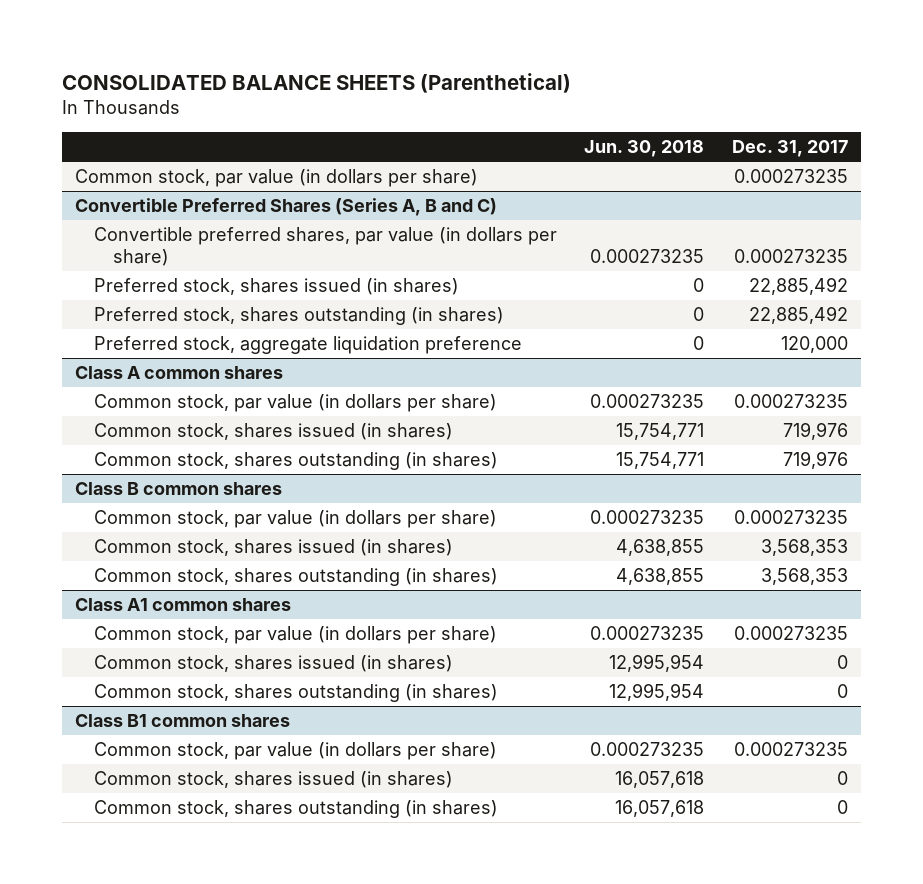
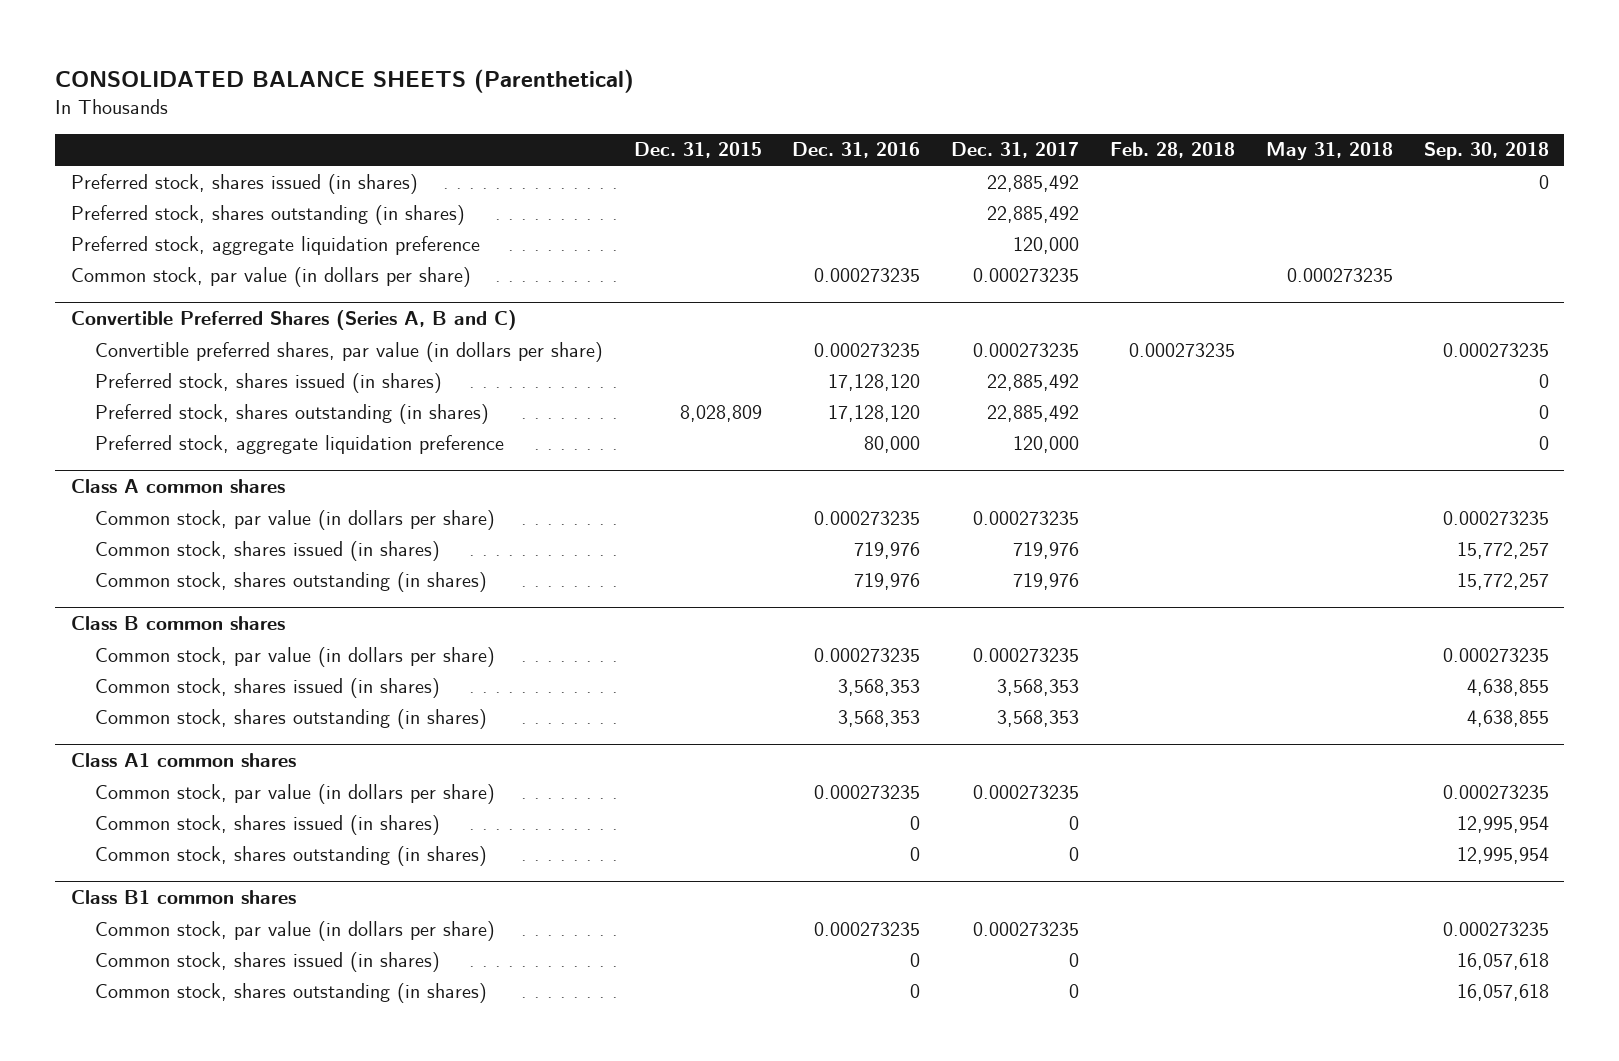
- | Jun. 30, 2018 | Dec. 31, 2017
+ | Dec. 31, 2015 | Dec. 31, 2016 | Dec. 31, 2017 | Feb. 28, 2018 | May 31, 2018 | Sep. 30, 2018
+ Preferred stock, shares issued (in shares) | | | 22,885,492 | | | 0
+ Preferred stock, shares outstanding (in shares) | | | 22,885,492 | | |
+ Preferred stock, aggregate liquidation preference | | | 120,000 | | |

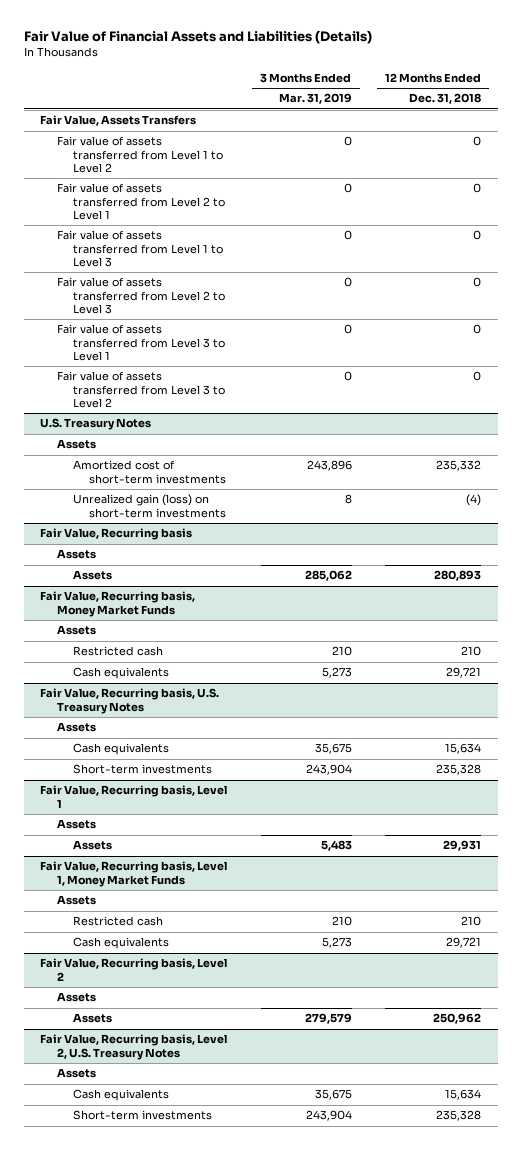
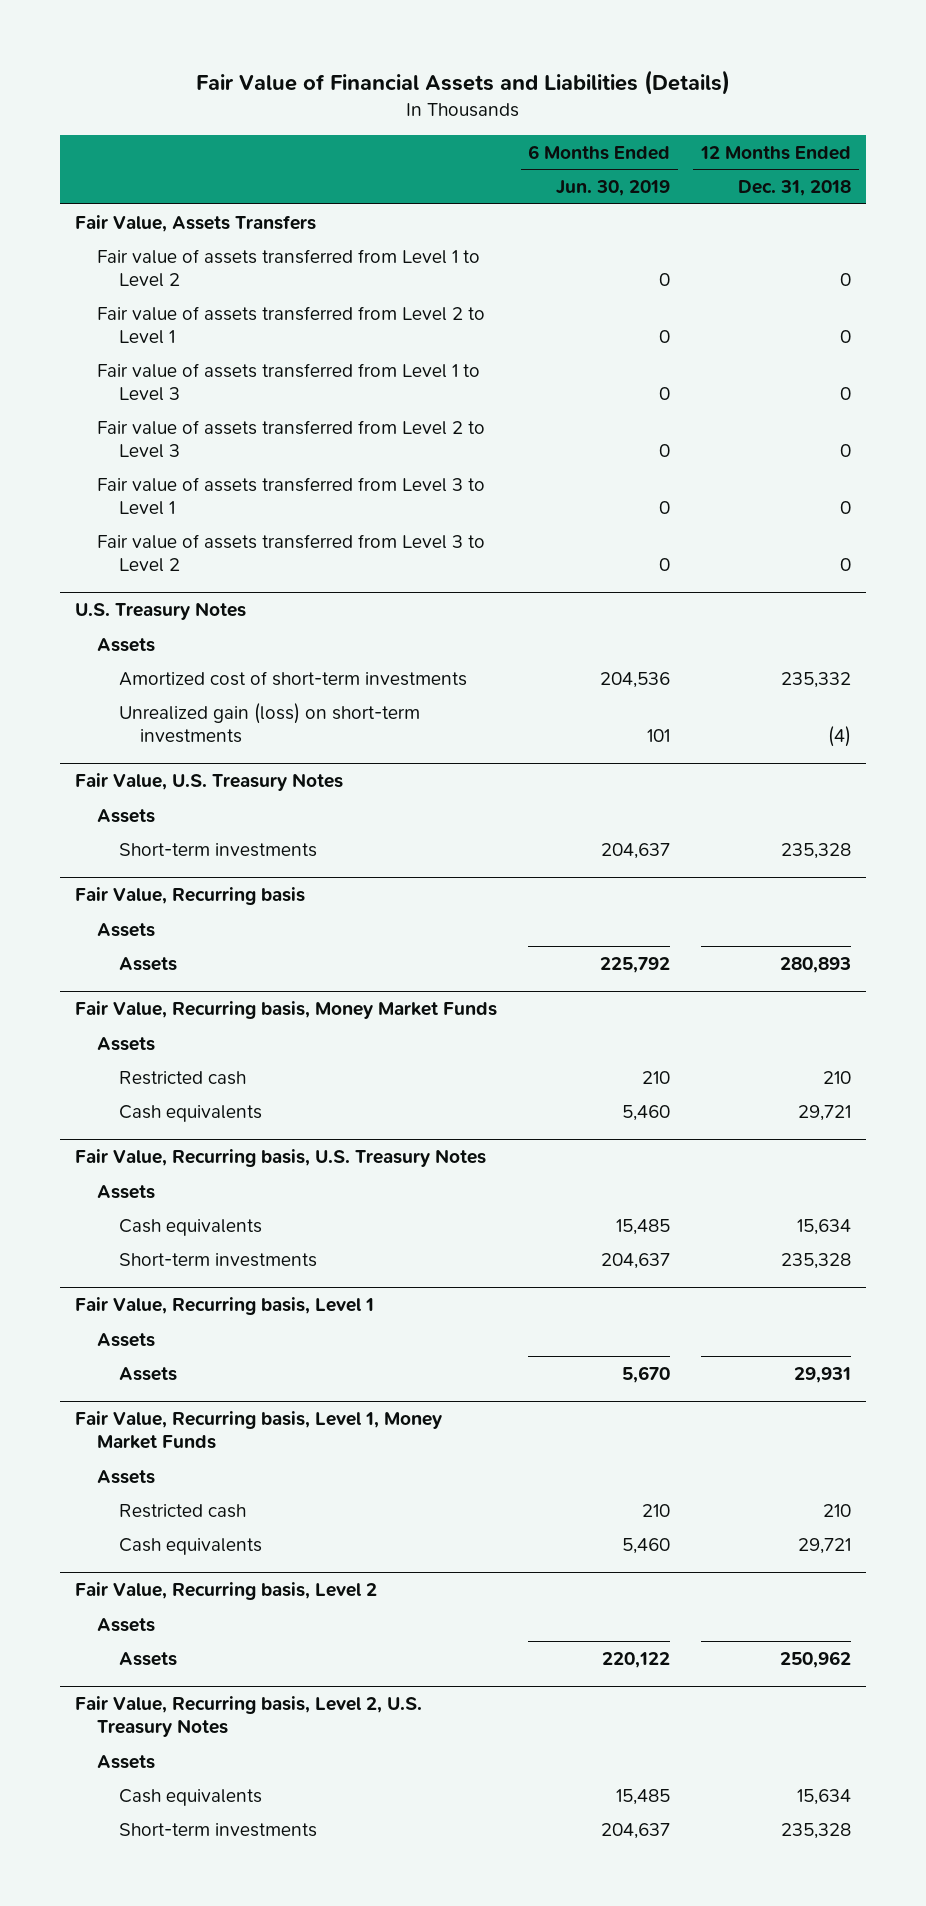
- | 3 Months Ended Mar. 31, 2019 | 12 Months Ended Dec. 31, 2018
+ | 6 Months Ended Jun. 30, 2019 | 12 Months Ended Dec. 31, 2018
+ Fair Value, U.S. Treasury Notes
+ Assets
+ Short-term investments | 204,637 | 235,328

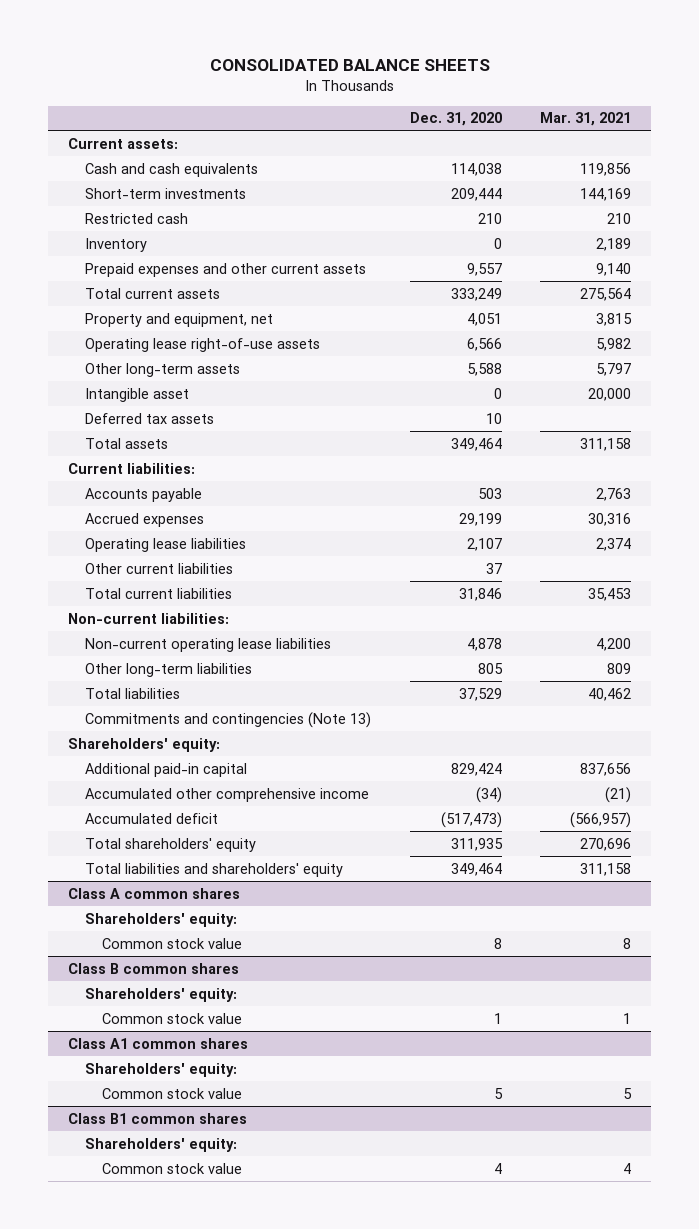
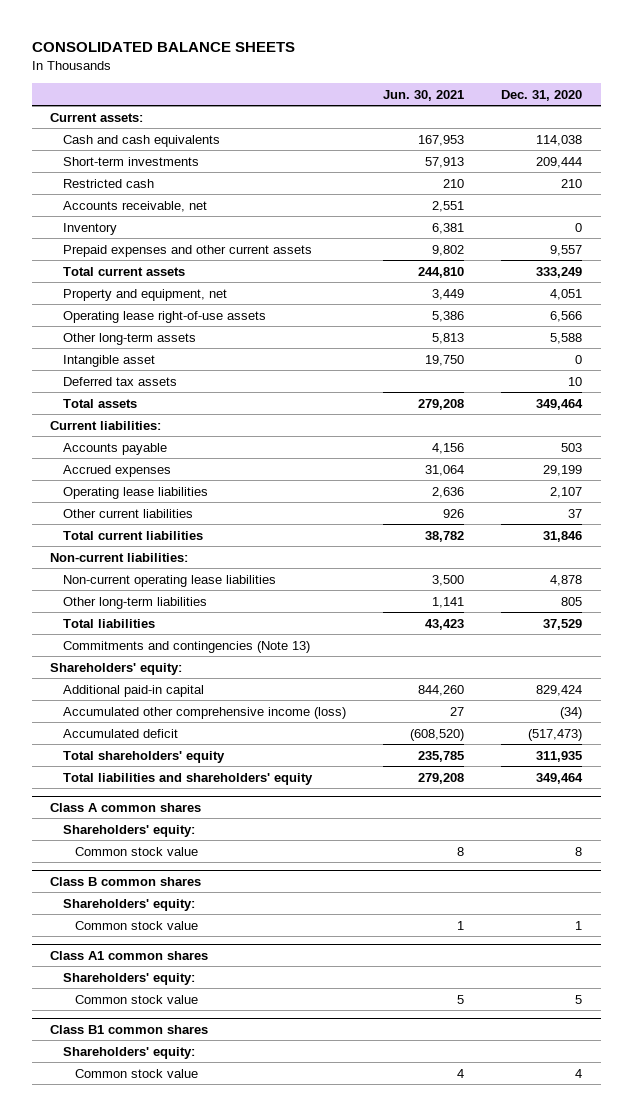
- | Dec. 31, 2020 | Mar. 31, 2021
+ | Jun. 30, 2021 | Dec. 31, 2020
+ Accounts receivable, net | 2,551 |
- Accumulated other comprehensive income | (34) | (21)
+ Accumulated other comprehensive income (loss) | 27 | (34)

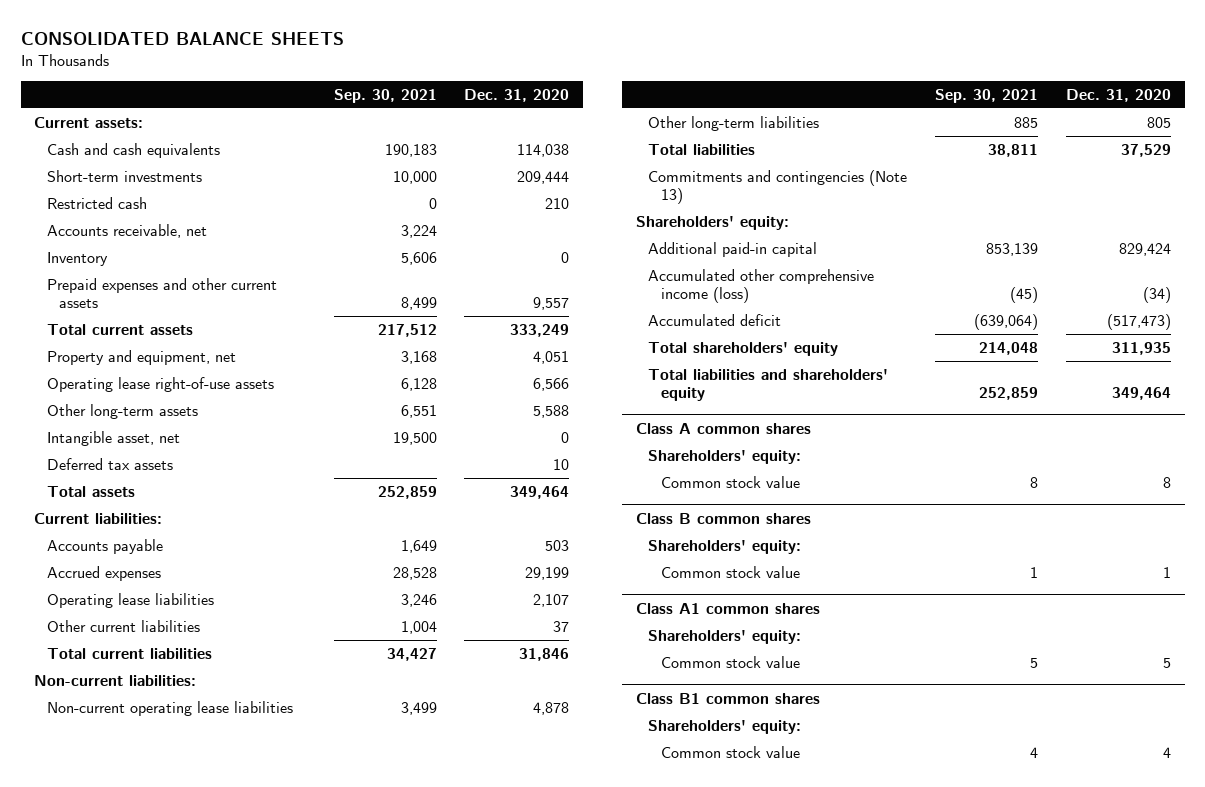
- | Jun. 30, 2021 | Dec. 31, 2020
+ | Sep. 30, 2021 | Dec. 31, 2020
- Intangible asset | 19,750 | 0
+ Intangible asset, net | 19,500 | 0

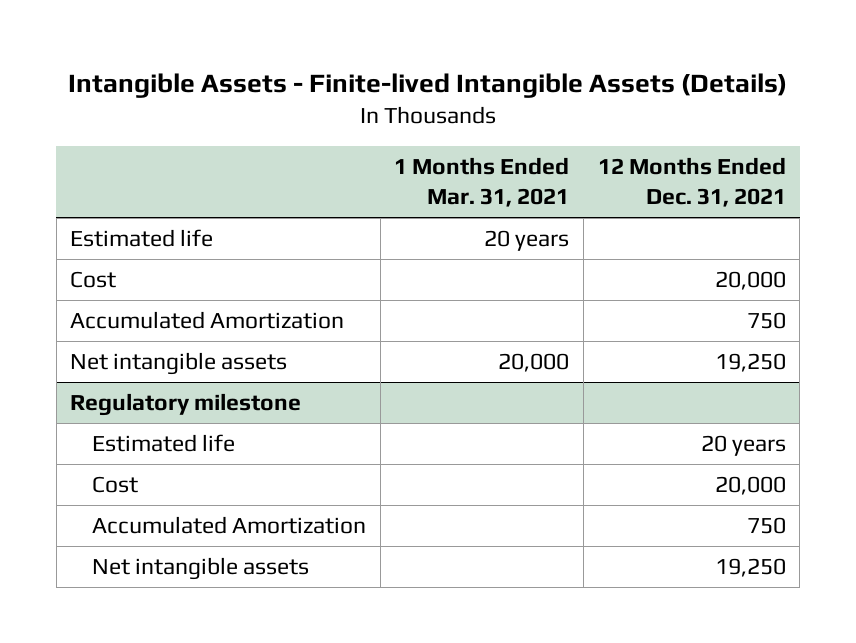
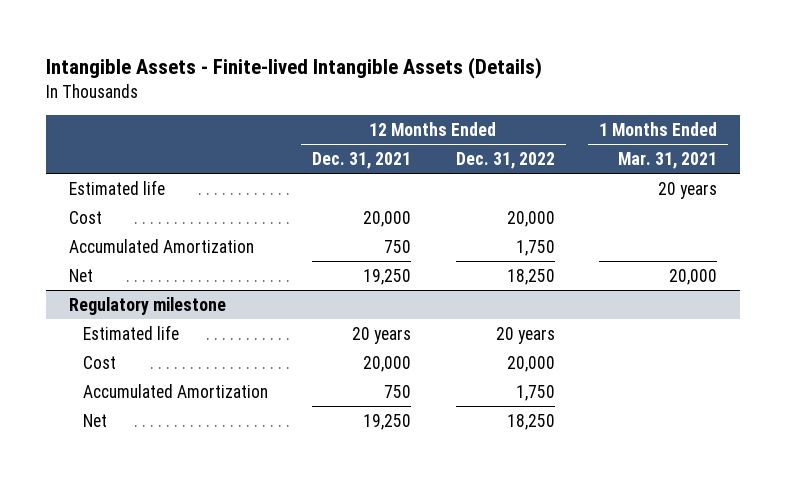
- | 1 Months Ended Mar. 31, 2021 | 12 Months Ended Dec. 31, 2021
+ | 12 Months Ended Dec. 31, 2021 | 12 Months Ended Dec. 31, 2022 | 1 Months Ended Mar. 31, 2021
- Net intangible assets | 20,000 | 19,250
+ Net | 19,250 | 18,250 | 20,000
@ Regulatory milestone
- Net intangible assets | | 19,250
+ Net | 19,250 | 18,250 |

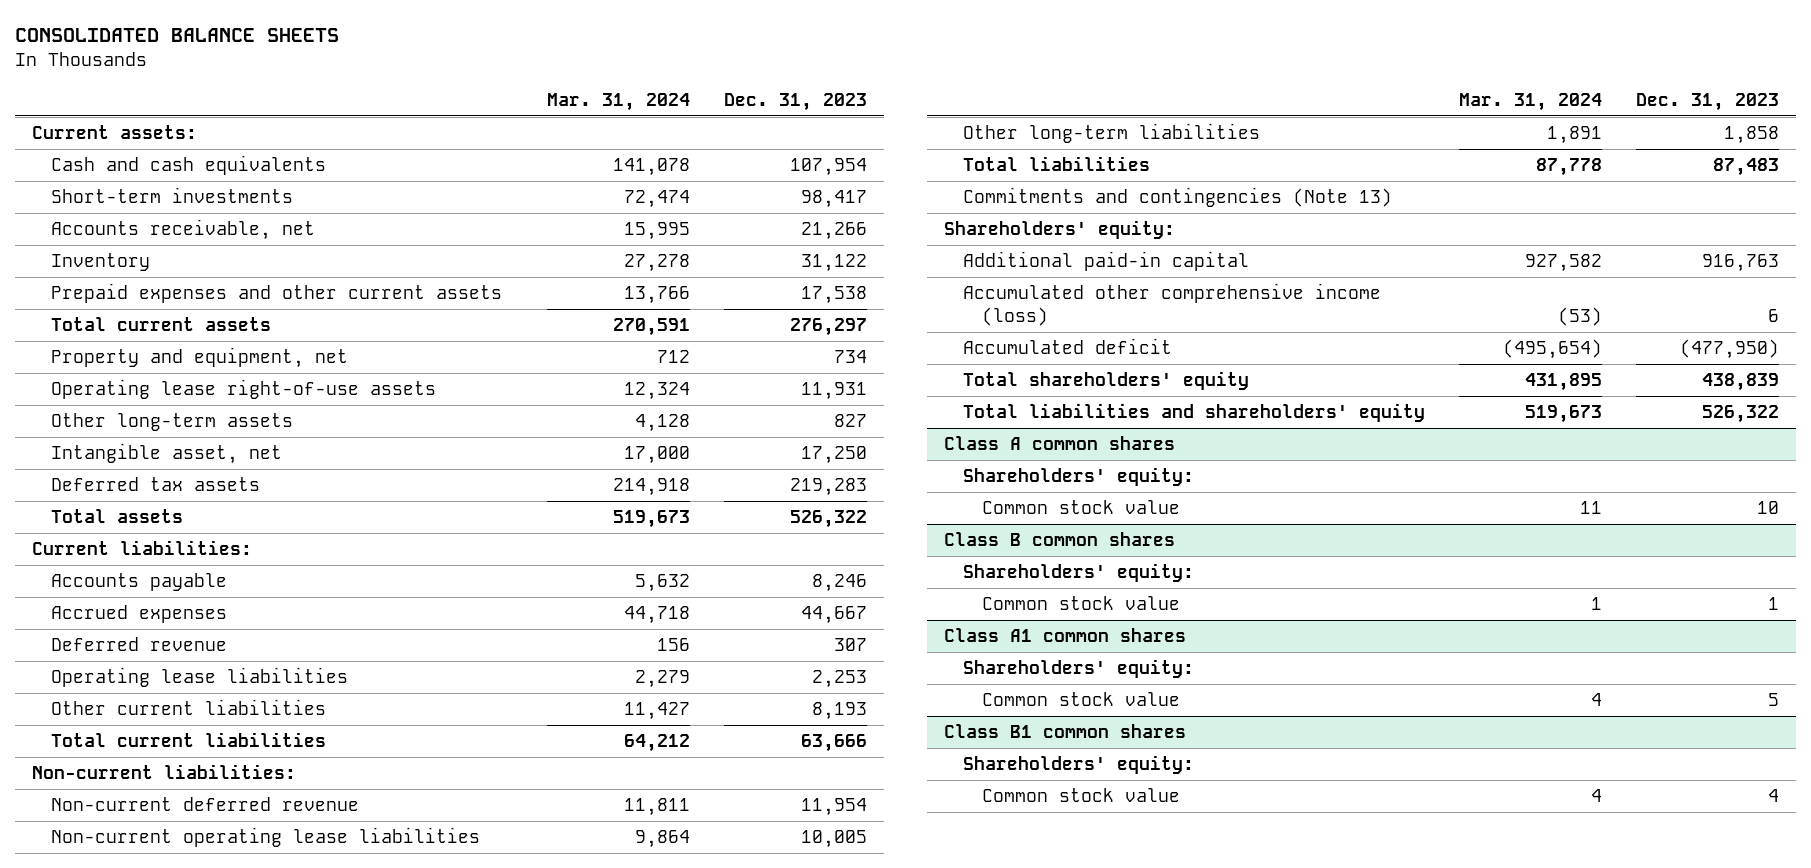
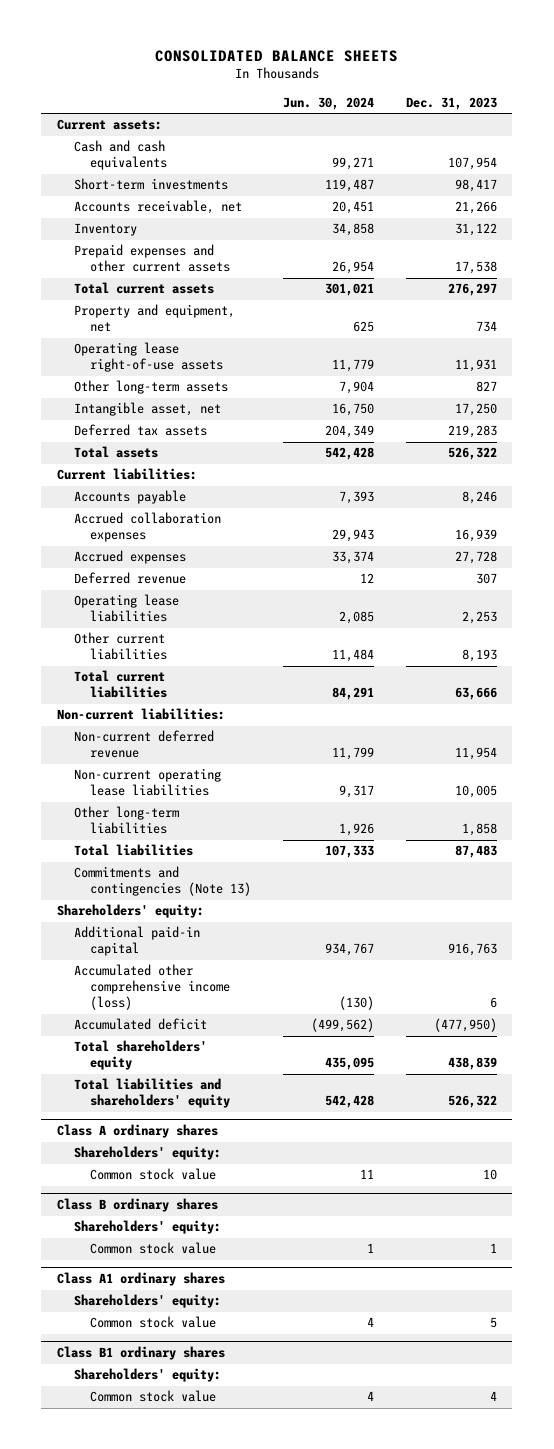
- | Mar. 31, 2024 | Dec. 31, 2023
+ | Jun. 30, 2024 | Dec. 31, 2023
- Accrued expenses | 44,718 | 44,667
+ Accrued collaboration expenses | 29,943 | 16,939
+ Accrued expenses | 33,374 | 27,728
- Class A common shares
+ Class A ordinary shares
- Class B common shares
+ Class B ordinary shares
- Class A1 common shares
+ Class A1 ordinary shares
- Class B1 common shares
+ Class B1 ordinary shares

